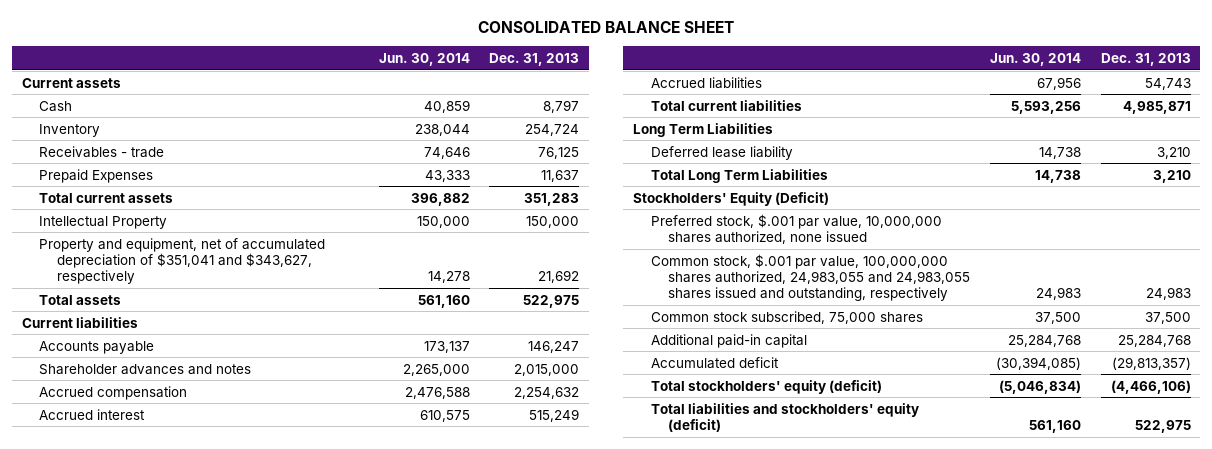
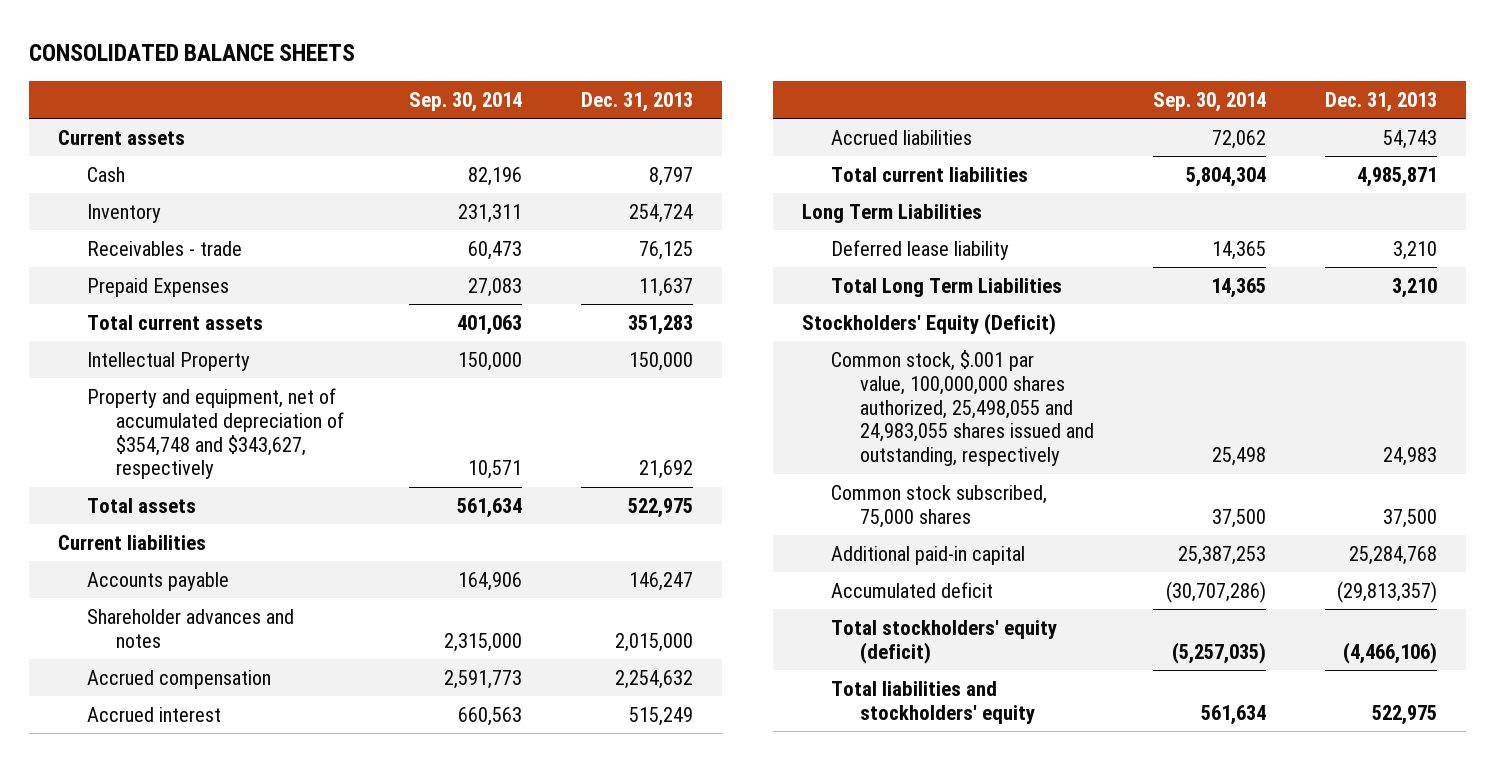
- CONSOLIDATED BALANCE SHEET
+ CONSOLIDATED BALANCE SHEETS
- | Jun. 30, 2014 | Dec. 31, 2013
+ | Sep. 30, 2014 | Dec. 31, 2013
- Property and equipment, net of accumulated depreciation of $351,041 and $343,627, respectively | 14,278 | 21,692
+ Property and equipment, net of accumulated depreciation of $354,748 and $343,627, respectively | 10,571 | 21,692
- Preferred stock, $.001 par value, 10,000,000 shares authorized, none issued
- Common stock, $.001 par value, 100,000,000 shares authorized, 24,983,055 and 24,983,055 shares issued and outstanding, respectively | 24,983 | 24,983
+ Common stock, $.001 par value, 100,000,000 shares authorized, 25,498,055 and 24,983,055 shares issued and outstanding, respectively | 25,498 | 24,983
- Total liabilities and stockholders' equity (deficit) | 561,160 | 522,975
+ Total liabilities and stockholders' equity | 561,634 | 522,975

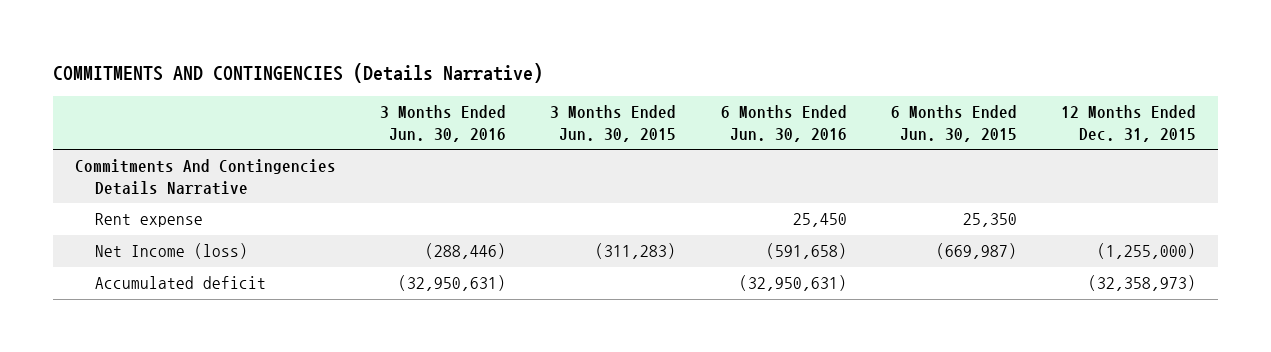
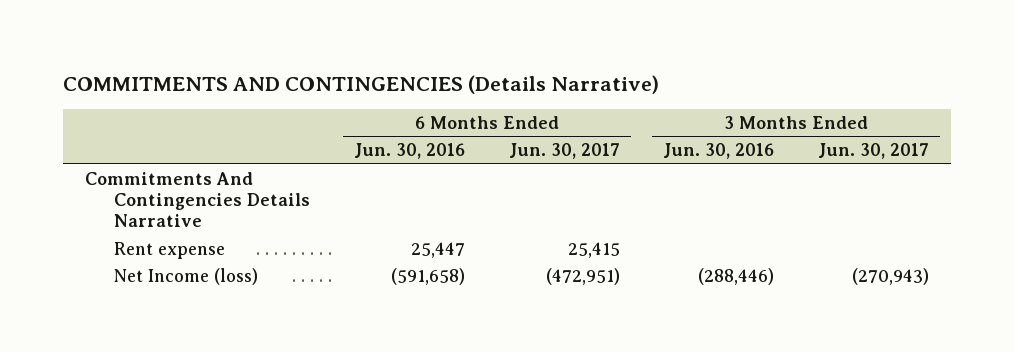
- | 3 Months Ended Jun. 30, 2016 | 3 Months Ended Jun. 30, 2015 | 6 Months Ended Jun. 30, 2016 | 6 Months Ended Jun. 30, 2015 | 12 Months Ended Dec. 31, 2015
+ | 6 Months Ended Jun. 30, 2016 | 6 Months Ended Jun. 30, 2017 | 3 Months Ended Jun. 30, 2016 | 3 Months Ended Jun. 30, 2017
- Rent expense | | | 25,450 | 25,350 |
+ Rent expense | 25,447 | 25,415 | |
- Accumulated deficit | (32,950,631) | | (32,950,631) | | (32,358,973)

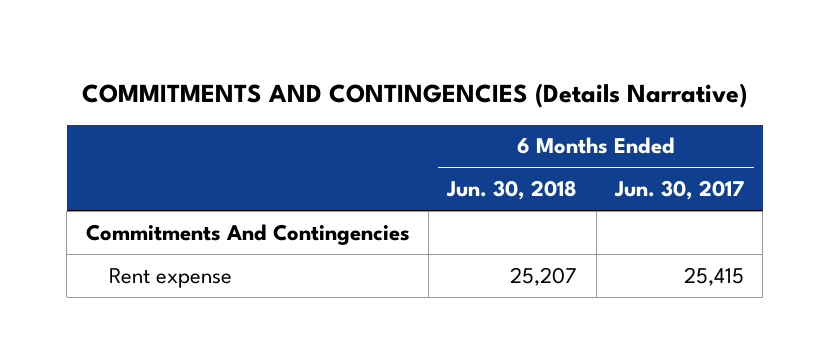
- | 6 Months Ended Jun. 30, 2016 | 6 Months Ended Jun. 30, 2017 | 3 Months Ended Jun. 30, 2016 | 3 Months Ended Jun. 30, 2017
+ | 6 Months Ended Jun. 30, 2018 | 6 Months Ended Jun. 30, 2017
- Commitments And Contingencies Details Narrative
+ Commitments And Contingencies
- Net Income (loss) | (591,658) | (472,951) | (288,446) | (270,943)

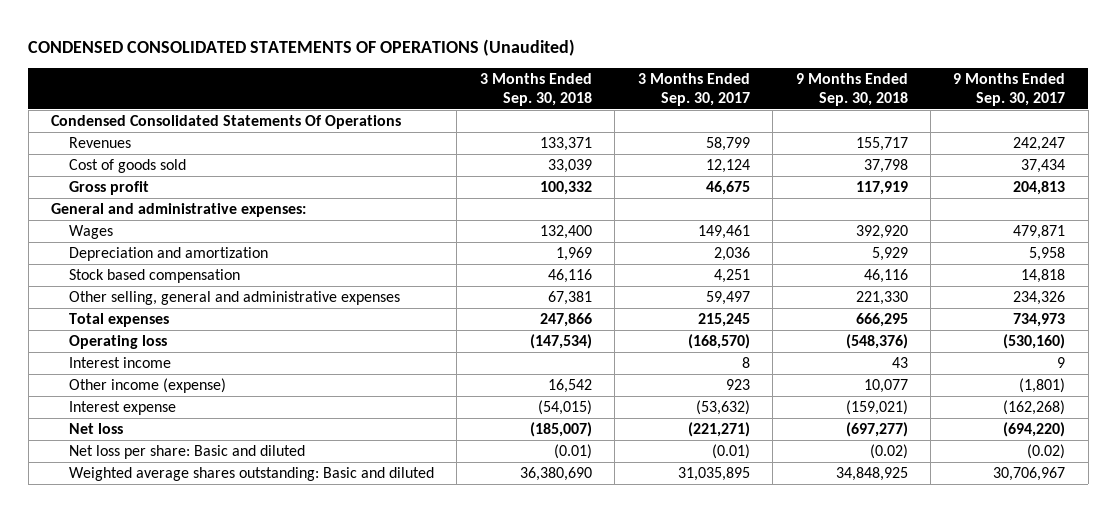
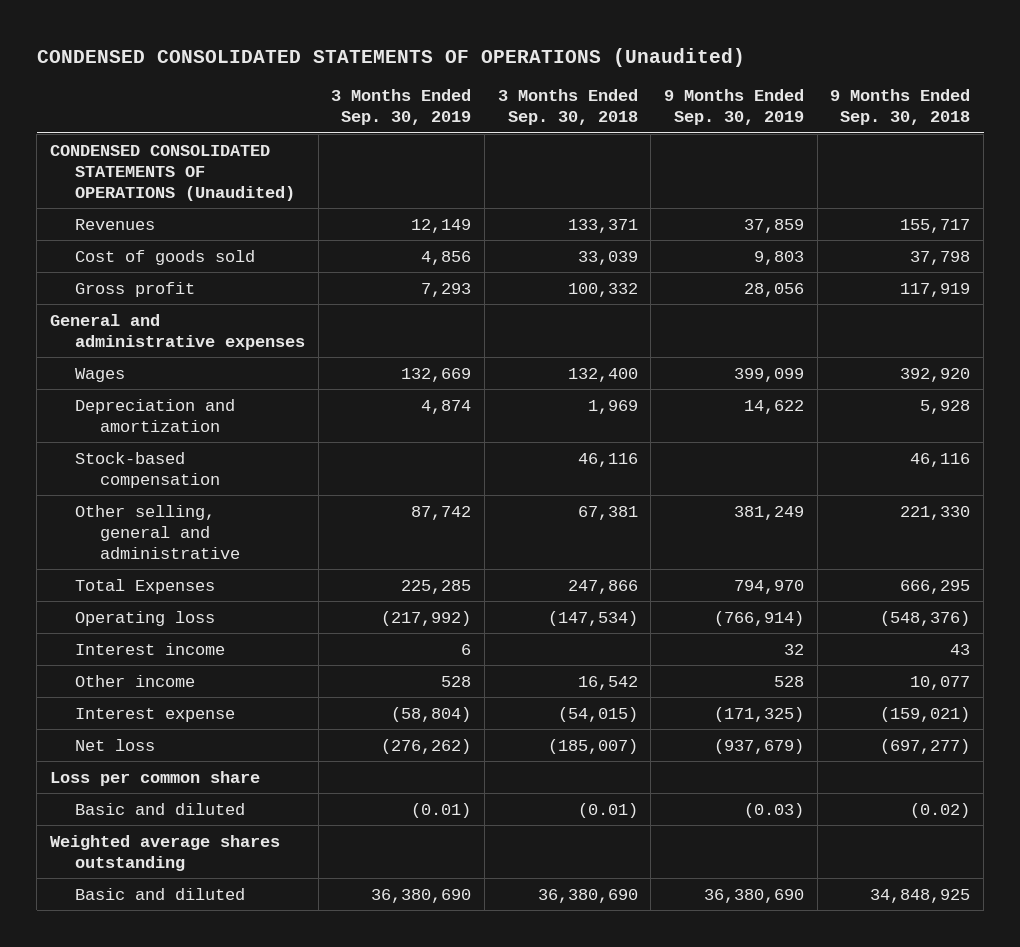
- | 3 Months Ended Sep. 30, 2018 | 3 Months Ended Sep. 30, 2017 | 9 Months Ended Sep. 30, 2018 | 9 Months Ended Sep. 30, 2017
+ | 3 Months Ended Sep. 30, 2019 | 3 Months Ended Sep. 30, 2018 | 9 Months Ended Sep. 30, 2019 | 9 Months Ended Sep. 30, 2018
- Condensed Consolidated Statements Of Operations
+ CONDENSED CONSOLIDATED STATEMENTS OF OPERATIONS (Unaudited)
- General and administrative expenses:
+ General and administrative expenses
- Depreciation and amortization | 1,969 | 2,036 | 5,929 | 5,958
- Stock based compensation | 46,116 | 4,251 | 46,116 | 14,818
- Other selling, general and administrative expenses | 67,381 | 59,497 | 221,330 | 234,326
- Total expenses | 247,866 | 215,245 | 666,295 | 734,973
+ Depreciation and amortization | 4,874 | 1,969 | 14,622 | 5,928
+ Stock-based compensation | | 46,116 | | 46,116
+ Other selling, general and administrative | 87,742 | 67,381 | 381,249 | 221,330
+ Total Expenses | 225,285 | 247,866 | 794,970 | 666,295
- Other income (expense) | 16,542 | 923 | 10,077 | (1,801)
+ Other income | 528 | 16,542 | 528 | 10,077
- Net loss per share: Basic and diluted | (0.01) | (0.01) | (0.02) | (0.02)
- Weighted average shares outstanding: Basic and diluted | 36,380,690 | 31,035,895 | 34,848,925 | 30,706,967
+ Loss per common share
+ Basic and diluted | (0.01) | (0.01) | (0.03) | (0.02)
+ Weighted average shares outstanding
+ Basic and diluted | 36,380,690 | 36,380,690 | 36,380,690 | 34,848,925

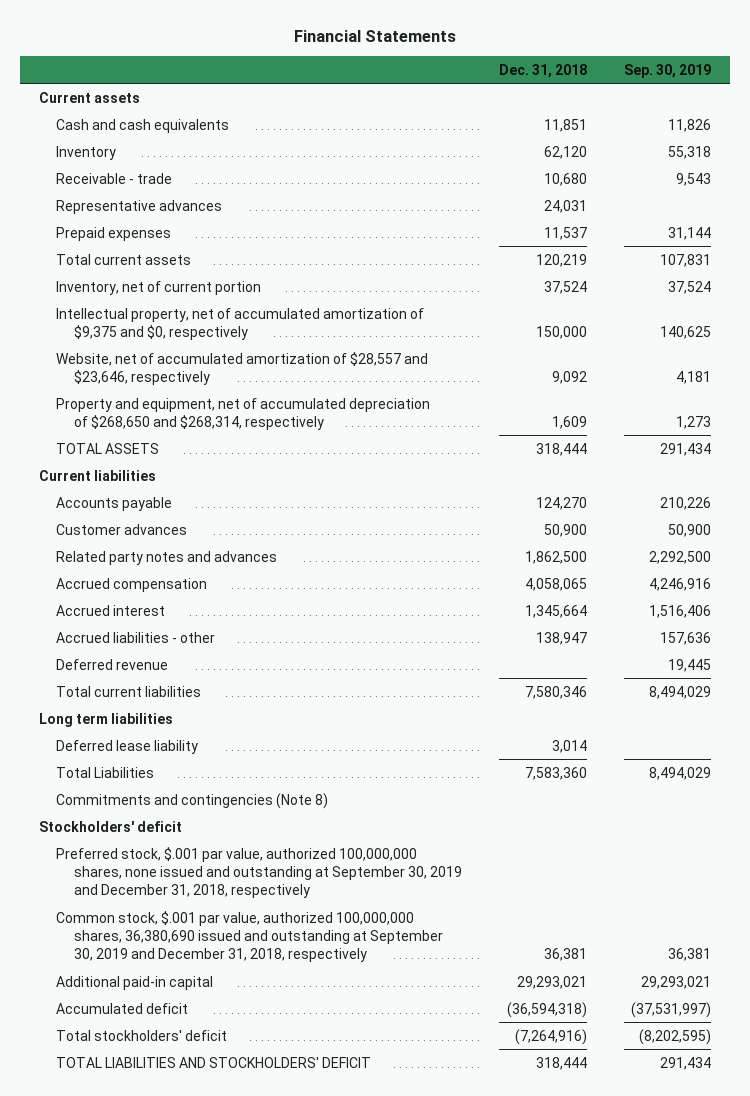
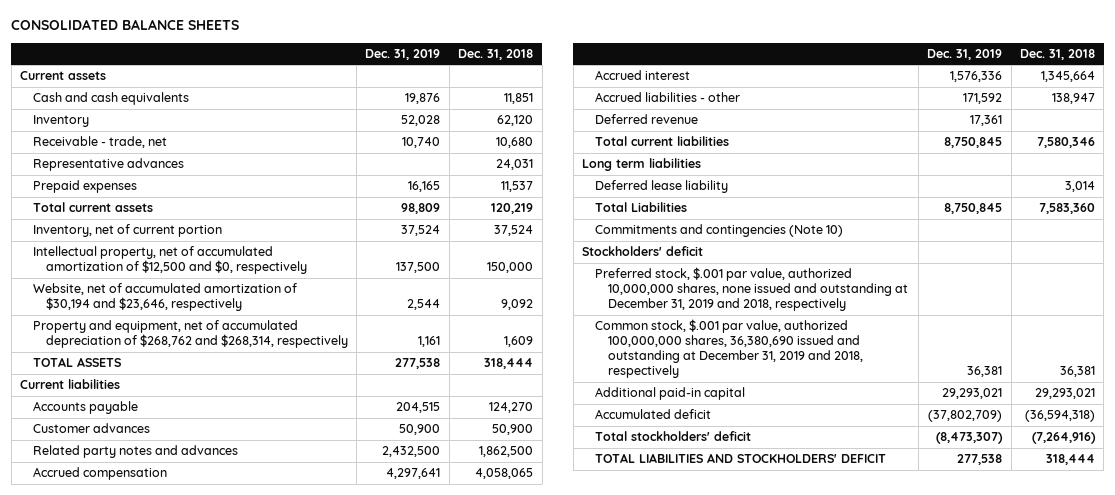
- Financial Statements
+ CONSOLIDATED BALANCE SHEETS
- | Dec. 31, 2018 | Sep. 30, 2019
+ | Dec. 31, 2019 | Dec. 31, 2018
- Receivable - trade | 10,680 | 9,543
+ Receivable - trade, net | 10,740 | 10,680
- Intellectual property, net of accumulated amortization of $9,375 and $0, respectively | 150,000 | 140,625
- Website, net of accumulated amortization of $28,557 and $23,646, respectively | 9,092 | 4,181
- Property and equipment, net of accumulated depreciation of $268,650 and $268,314, respectively | 1,609 | 1,273
+ Intellectual property, net of accumulated amortization of $12,500 and $0, respectively | 137,500 | 150,000
+ Website, net of accumulated amortization of $30,194 and $23,646, respectively | 2,544 | 9,092
+ Property and equipment, net of accumulated depreciation of $268,762 and $268,314, respectively | 1,161 | 1,609
- Commitments and contingencies (Note 8)
+ Commitments and contingencies (Note 10)
- Preferred stock, $.001 par value, authorized 100,000,000 shares, none issued and outstanding at September 30, 2019 and December 31, 2018, respectively
- Common stock, $.001 par value, authorized 100,000,000 shares, 36,380,690 issued and outstanding at September 30, 2019 and December 31, 2018, respectively | 36,381 | 36,381
+ Preferred stock, $.001 par value, authorized 10,000,000 shares, none issued and outstanding at December 31, 2019 and 2018, respectively
+ Common stock, $.001 par value, authorized 100,000,000 shares, 36,380,690 issued and outstanding at December 31, 2019 and 2018, respectively | 36,381 | 36,381

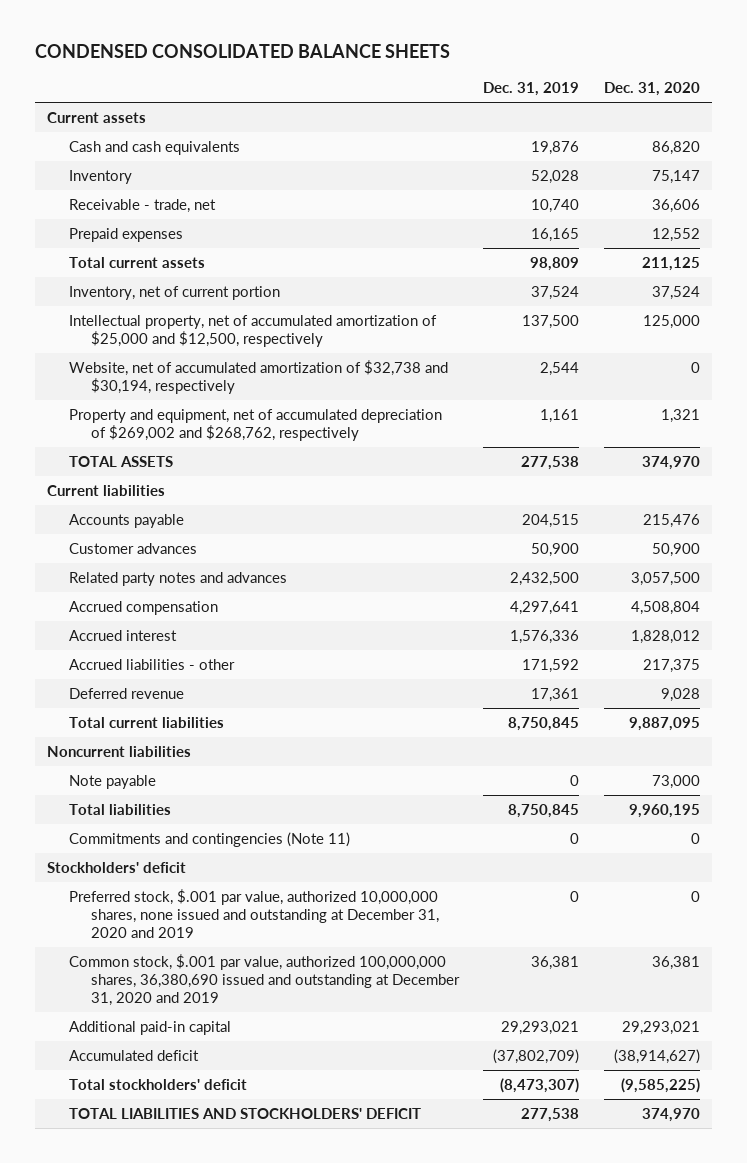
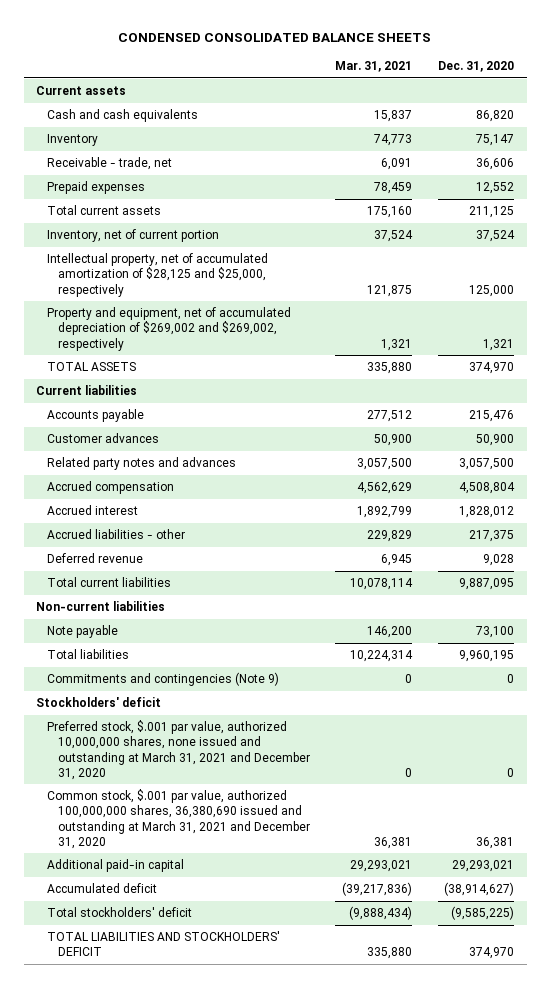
- | Dec. 31, 2019 | Dec. 31, 2020
+ | Mar. 31, 2021 | Dec. 31, 2020
- Intellectual property, net of accumulated amortization of $25,000 and $12,500, respectively | 137,500 | 125,000
- Website, net of accumulated amortization of $32,738 and $30,194, respectively | 2,544 | 0
- Property and equipment, net of accumulated depreciation of $269,002 and $268,762, respectively | 1,161 | 1,321
+ Intellectual property, net of accumulated amortization of $28,125 and $25,000, respectively | 121,875 | 125,000
+ Property and equipment, net of accumulated depreciation of $269,002 and $269,002, respectively | 1,321 | 1,321
- Noncurrent liabilities
- Note payable | 0 | 73,000
+ Non-current liabilities
+ Note payable | 146,200 | 73,100
- Commitments and contingencies (Note 11) | 0 | 0
+ Commitments and contingencies (Note 9) | 0 | 0
- Preferred stock, $.001 par value, authorized 10,000,000 shares, none issued and outstanding at December 31, 2020 and 2019 | 0 | 0
- Common stock, $.001 par value, authorized 100,000,000 shares, 36,380,690 issued and outstanding at December 31, 2020 and 2019 | 36,381 | 36,381
+ Preferred stock, $.001 par value, authorized 10,000,000 shares, none issued and outstanding at March 31, 2021 and December 31, 2020 | 0 | 0
+ Common stock, $.001 par value, authorized 100,000,000 shares, 36,380,690 issued and outstanding at March 31, 2021 and December 31, 2020 | 36,381 | 36,381

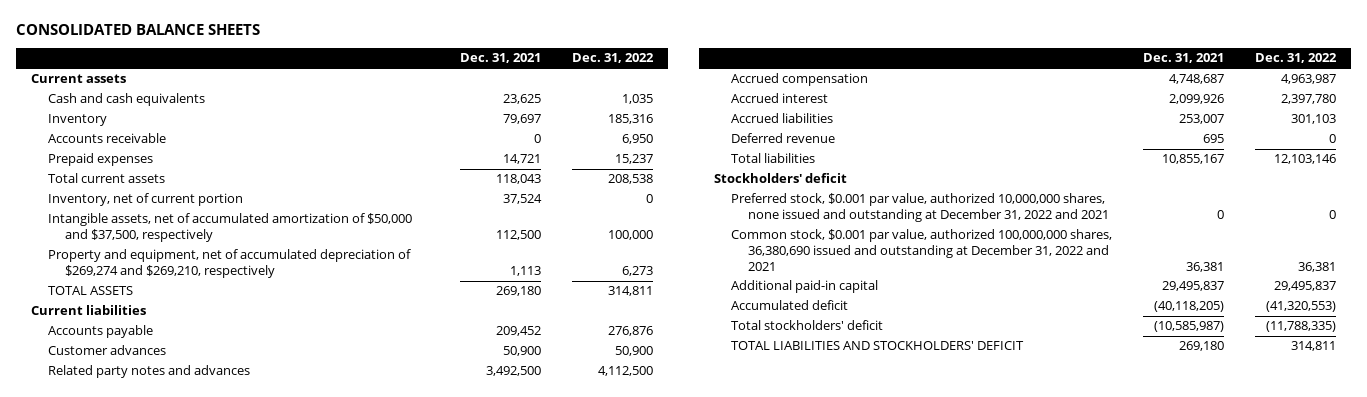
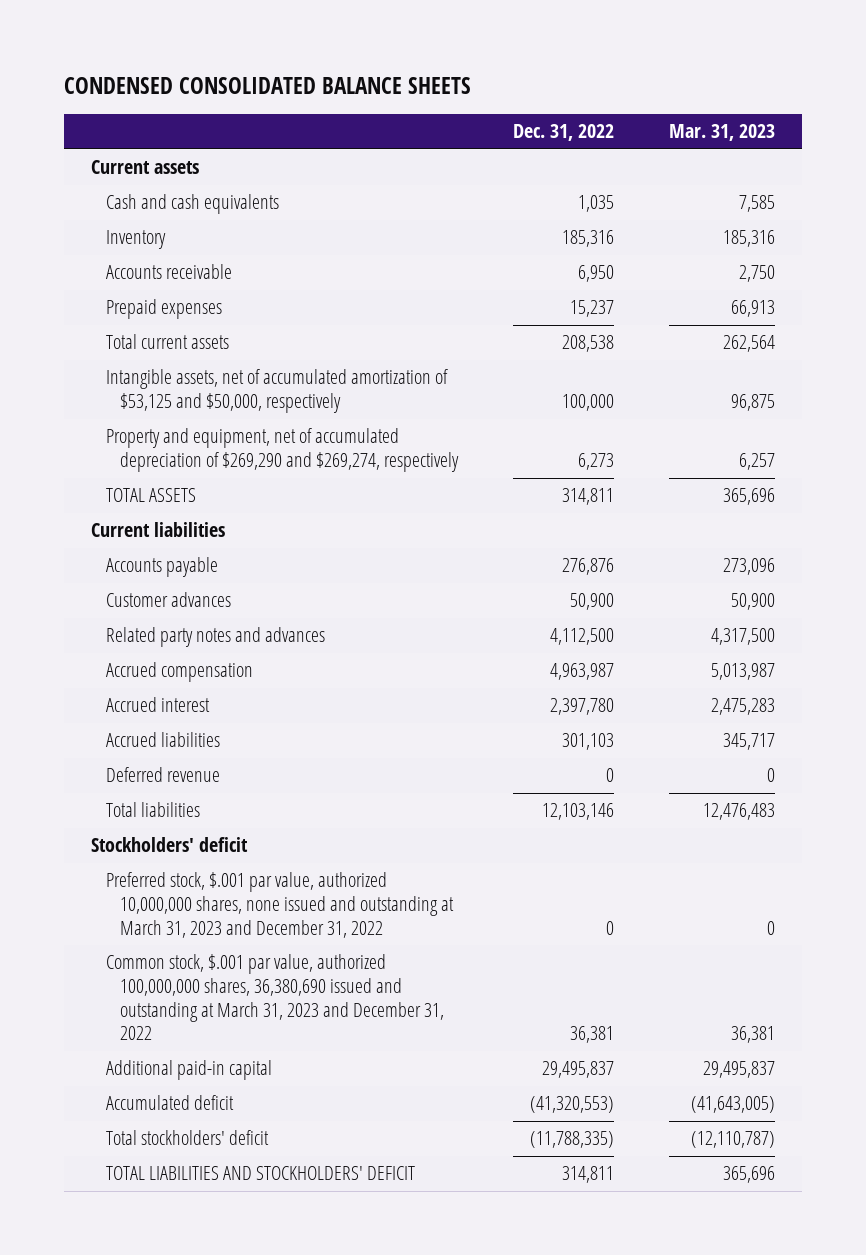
- CONSOLIDATED BALANCE SHEETS
+ CONDENSED CONSOLIDATED BALANCE SHEETS
- | Dec. 31, 2021 | Dec. 31, 2022
+ | Dec. 31, 2022 | Mar. 31, 2023
- Inventory, net of current portion | 37,524 | 0
- Intangible assets, net of accumulated amortization of $50,000 and $37,500, respectively | 112,500 | 100,000
- Property and equipment, net of accumulated depreciation of $269,274 and $269,210, respectively | 1,113 | 6,273
+ Intangible assets, net of accumulated amortization of $53,125 and $50,000, respectively | 100,000 | 96,875
+ Property and equipment, net of accumulated depreciation of $269,290 and $269,274, respectively | 6,273 | 6,257
- Preferred stock, $0.001 par value, authorized 10,000,000 shares, none issued and outstanding at December 31, 2022 and 2021 | 0 | 0
- Common stock, $0.001 par value, authorized 100,000,000 shares, 36,380,690 issued and outstanding at December 31, 2022 and 2021 | 36,381 | 36,381
+ Preferred stock, $.001 par value, authorized 10,000,000 shares, none issued and outstanding at March 31, 2023 and December 31, 2022 | 0 | 0
+ Common stock, $.001 par value, authorized 100,000,000 shares, 36,380,690 issued and outstanding at March 31, 2023 and December 31, 2022 | 36,381 | 36,381

